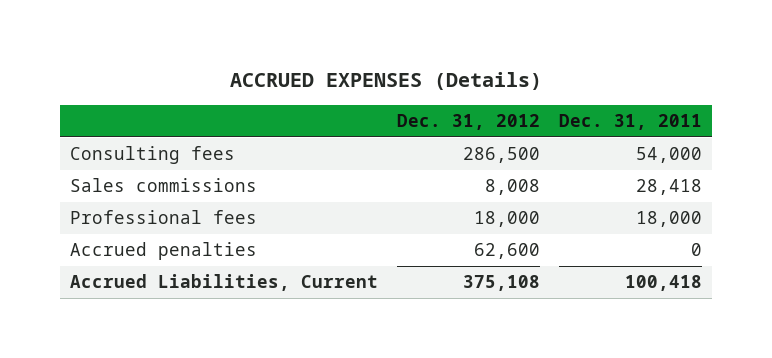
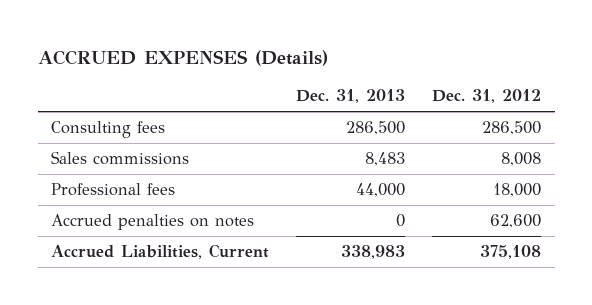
- | Dec. 31, 2012 | Dec. 31, 2011
+ | Dec. 31, 2013 | Dec. 31, 2012
- Accrued penalties | 62,600 | 0
+ Accrued penalties on notes | 0 | 62,600

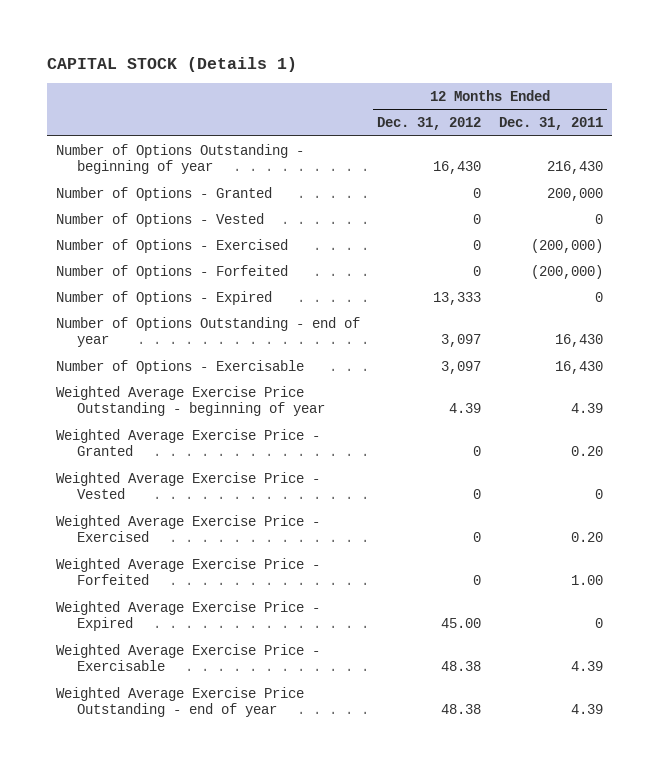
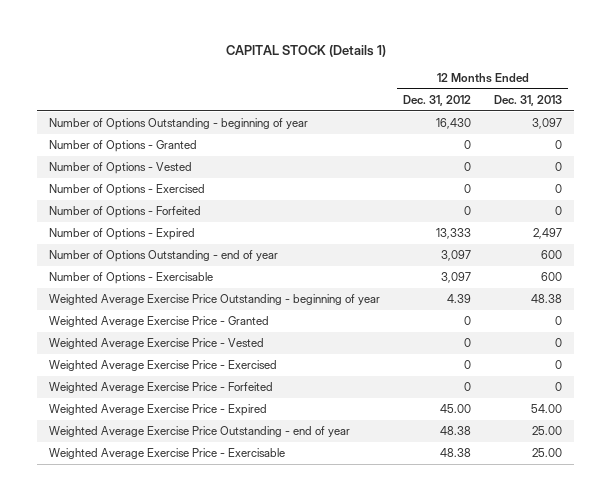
- | 12 Months Ended Dec. 31, 2012 | 12 Months Ended Dec. 31, 2011
+ | 12 Months Ended Dec. 31, 2012 | 12 Months Ended Dec. 31, 2013
moved down: Weighted Average Exercise Price - Exercisable | 48.38 | 25.00

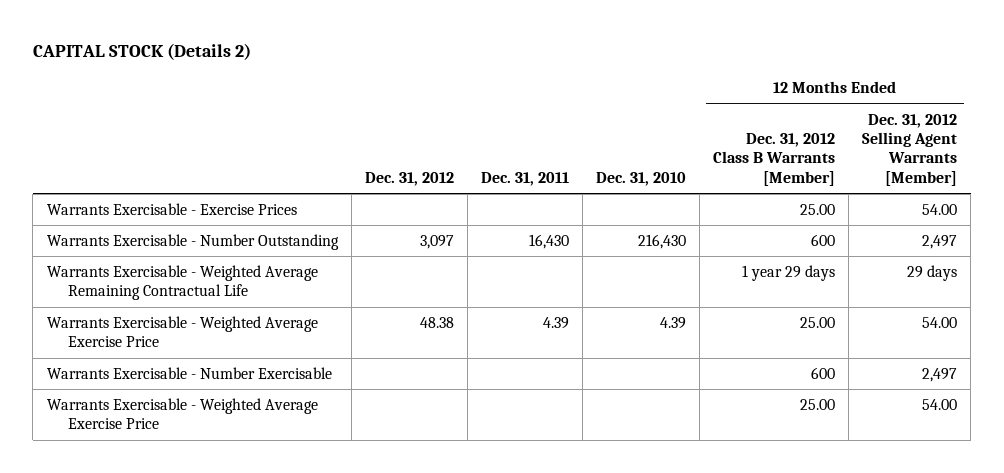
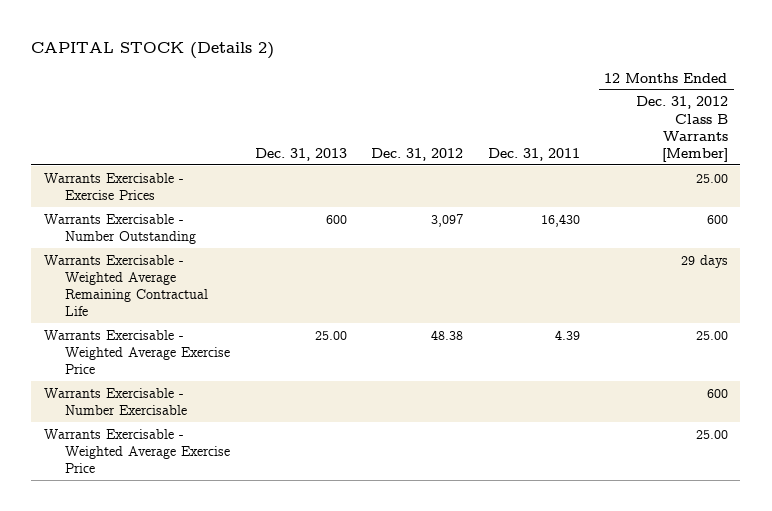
- | Dec. 31, 2012 | Dec. 31, 2011 | Dec. 31, 2010 | 12 Months Ended Dec. 31, 2012 Class B Warrants [Member] | 12 Months Ended Dec. 31, 2012 Selling Agent Warrants [Member]
+ | Dec. 31, 2013 | Dec. 31, 2012 | Dec. 31, 2011 | 12 Months Ended Dec. 31, 2012 Class B Warrants [Member]
- Warrants Exercisable - Weighted Average Remaining Contractual Life | | | | 1 year 29 days | 29 days
+ Warrants Exercisable - Weighted Average Remaining Contractual Life | | | | 29 days

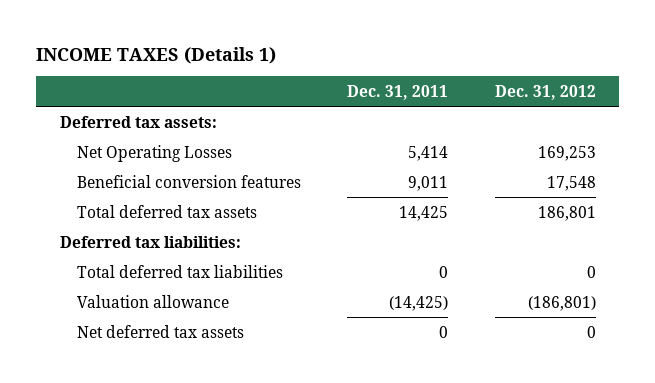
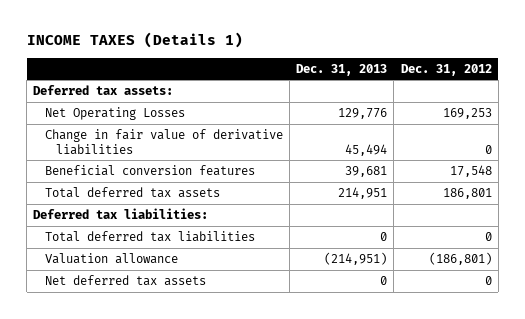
- | Dec. 31, 2011 | Dec. 31, 2012
+ | Dec. 31, 2013 | Dec. 31, 2012
+ Change in fair value of derivative liabilities | 45,494 | 0

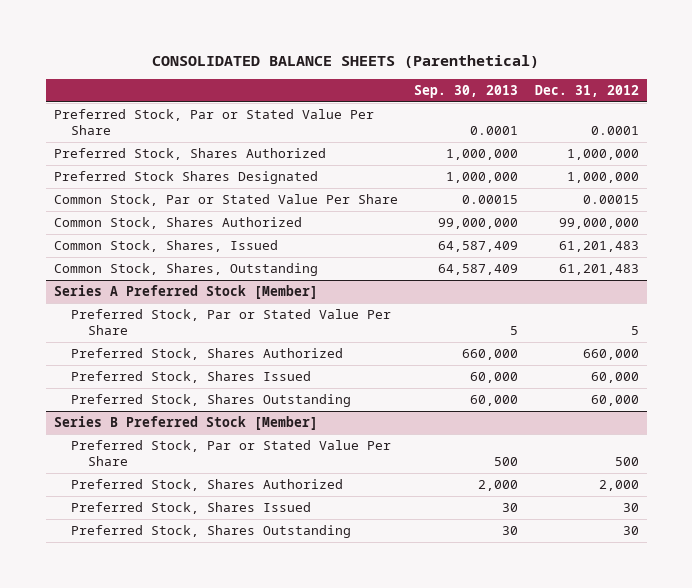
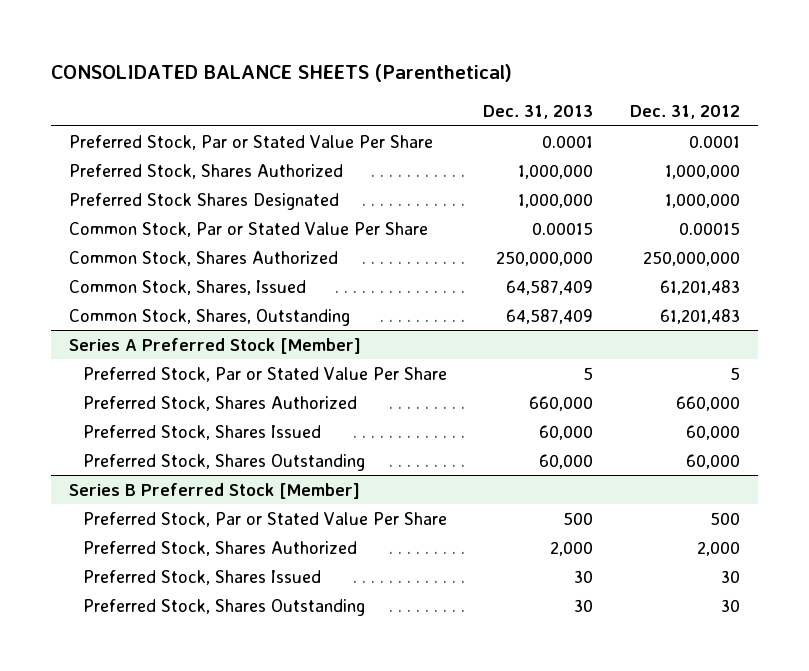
- | Sep. 30, 2013 | Dec. 31, 2012
+ | Dec. 31, 2013 | Dec. 31, 2012
- Common Stock, Shares Authorized | 99,000,000 | 99,000,000
+ Common Stock, Shares Authorized | 250,000,000 | 250,000,000

